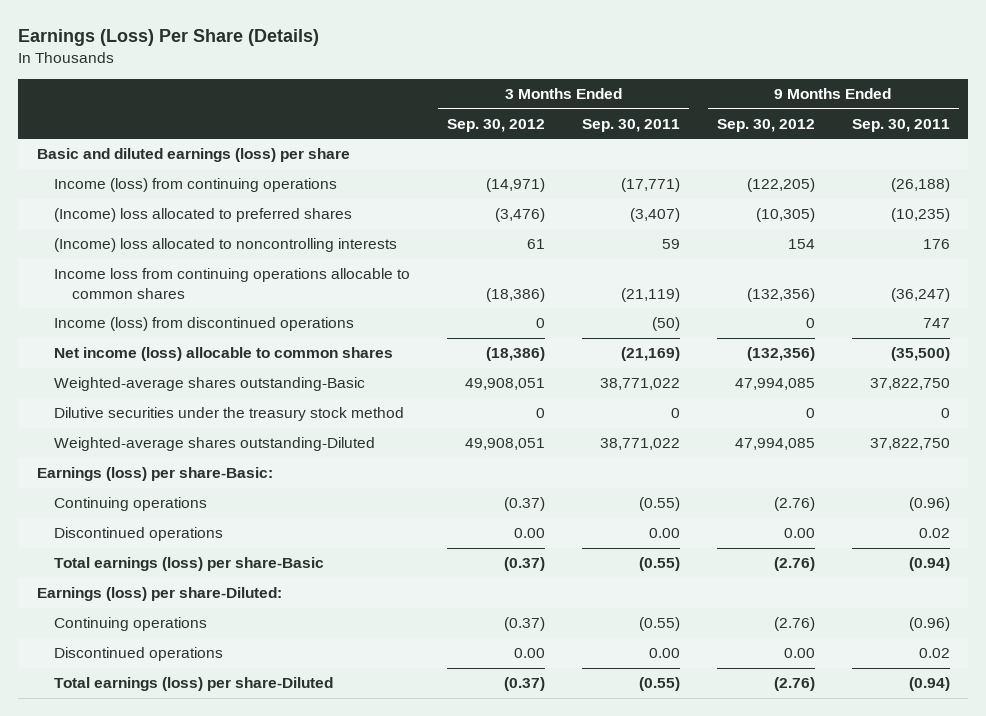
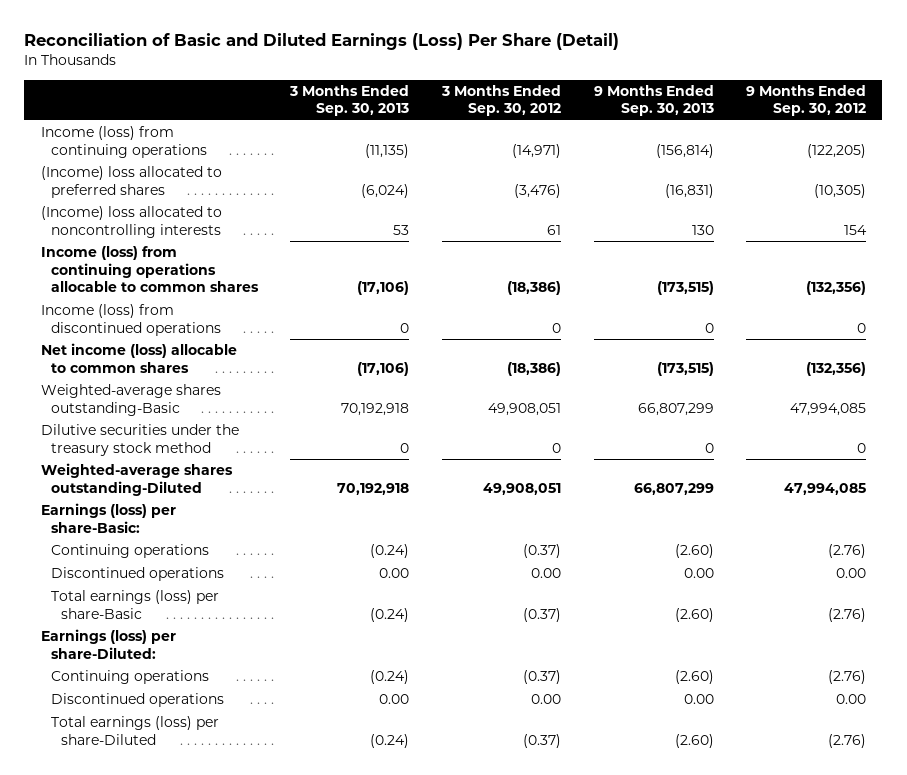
- Earnings (Loss) Per Share (Details)
+ Reconciliation of Basic and Diluted Earnings (Loss) Per Share (Detail)
- | 3 Months Ended Sep. 30, 2012 | 3 Months Ended Sep. 30, 2011 | 9 Months Ended Sep. 30, 2012 | 9 Months Ended Sep. 30, 2011
+ | 3 Months Ended Sep. 30, 2013 | 3 Months Ended Sep. 30, 2012 | 9 Months Ended Sep. 30, 2013 | 9 Months Ended Sep. 30, 2012
- Basic and diluted earnings (loss) per share
- Income loss from continuing operations allocable to common shares | (18,386) | (21,119) | (132,356) | (36,247)
+ Income (loss) from continuing operations allocable to common shares | (17,106) | (18,386) | (173,515) | (132,356)

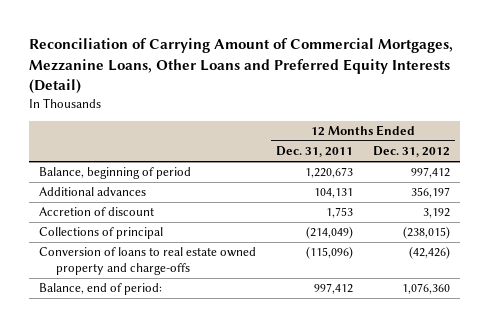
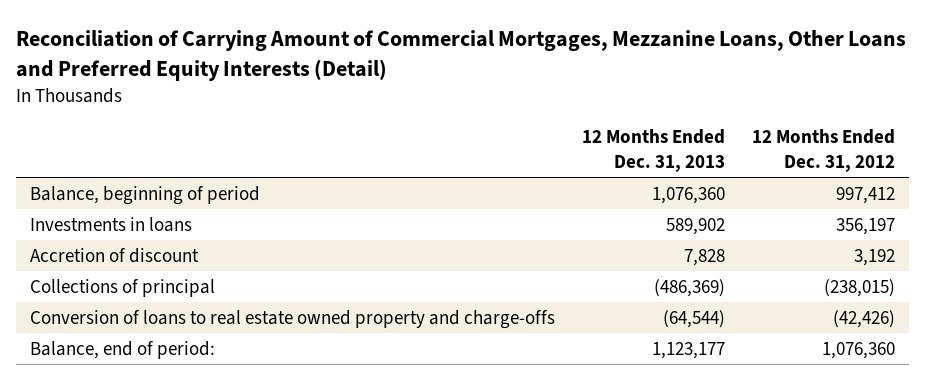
- | 12 Months Ended Dec. 31, 2011 | 12 Months Ended Dec. 31, 2012
+ | 12 Months Ended Dec. 31, 2013 | 12 Months Ended Dec. 31, 2012
- Additional advances | 104,131 | 356,197
+ Investments in loans | 589,902 | 356,197

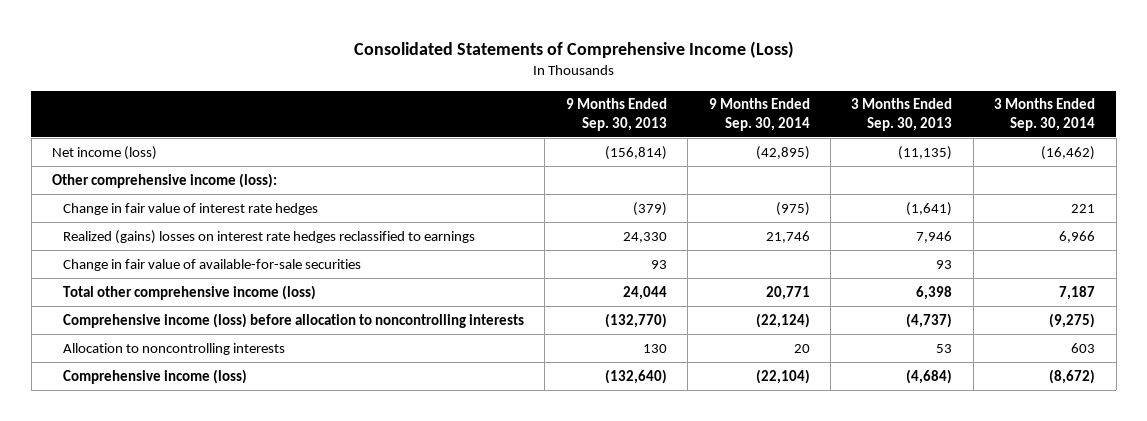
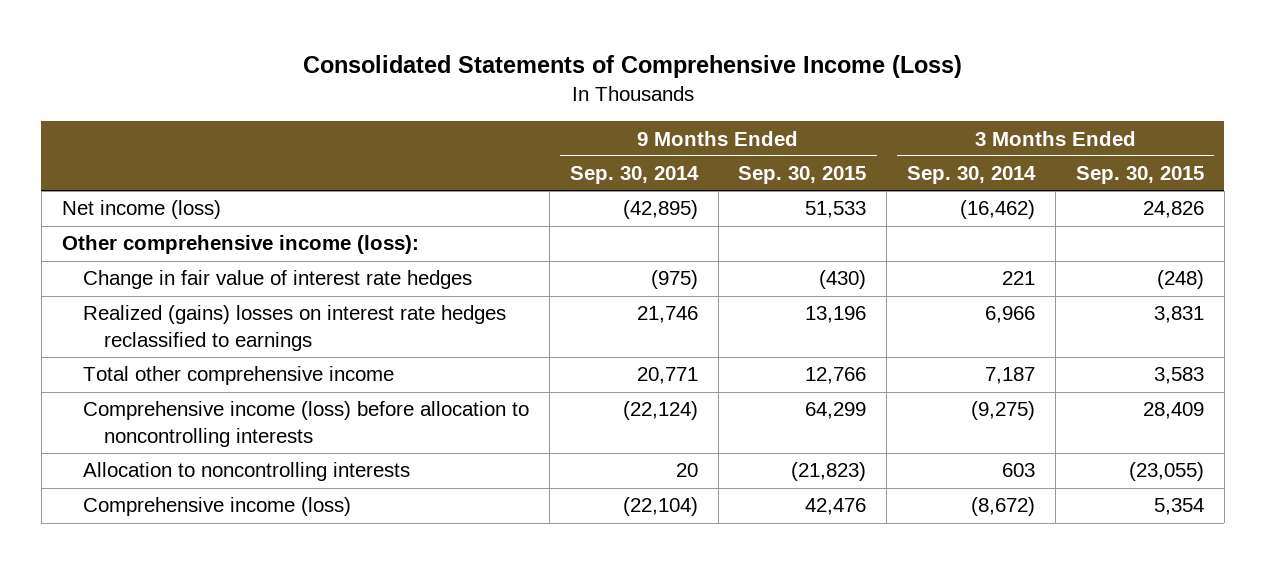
- | 9 Months Ended Sep. 30, 2013 | 9 Months Ended Sep. 30, 2014 | 3 Months Ended Sep. 30, 2013 | 3 Months Ended Sep. 30, 2014
+ | 9 Months Ended Sep. 30, 2014 | 9 Months Ended Sep. 30, 2015 | 3 Months Ended Sep. 30, 2014 | 3 Months Ended Sep. 30, 2015
- Change in fair value of available-for-sale securities | 93 | | 93 |
- Total other comprehensive income (loss) | 24,044 | 20,771 | 6,398 | 7,187
+ Total other comprehensive income | 20,771 | 12,766 | 7,187 | 3,583

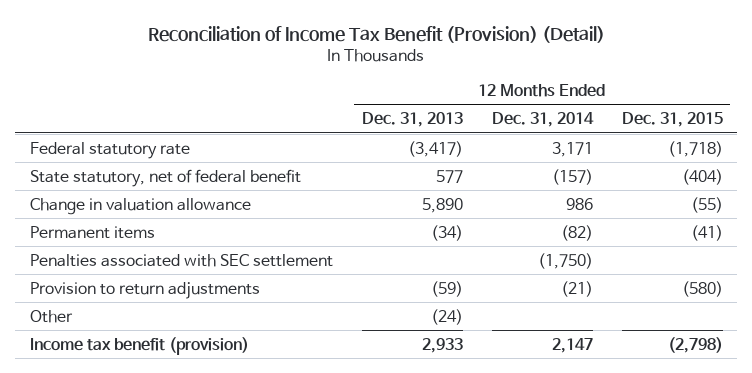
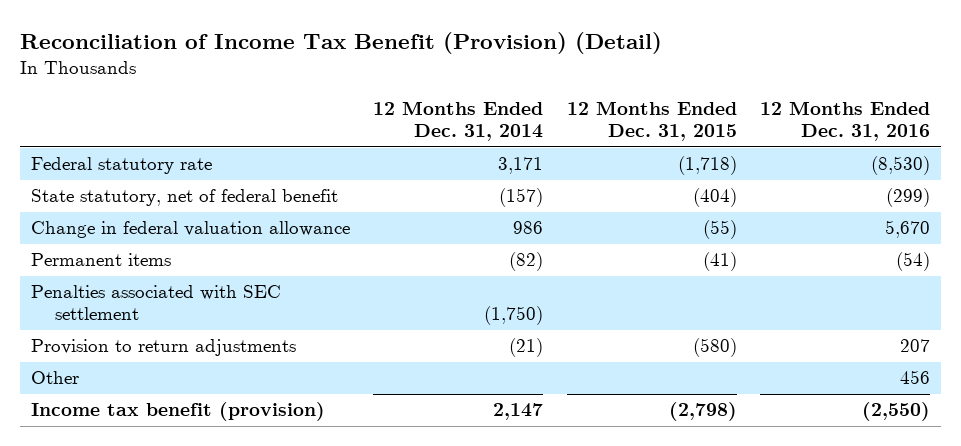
- | 12 Months Ended Dec. 31, 2013 | 12 Months Ended Dec. 31, 2014 | 12 Months Ended Dec. 31, 2015
+ | 12 Months Ended Dec. 31, 2014 | 12 Months Ended Dec. 31, 2015 | 12 Months Ended Dec. 31, 2016
- Change in valuation allowance | 5,890 | 986 | (55)
+ Change in federal valuation allowance | 986 | (55) | 5,670

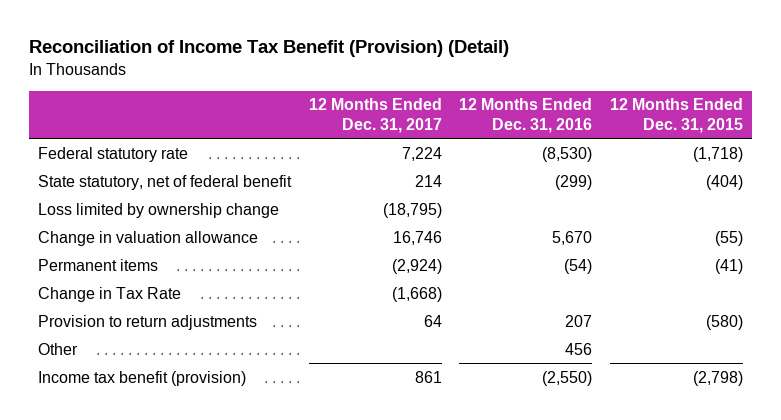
- | 12 Months Ended Dec. 31, 2014 | 12 Months Ended Dec. 31, 2015 | 12 Months Ended Dec. 31, 2016
+ | 12 Months Ended Dec. 31, 2017 | 12 Months Ended Dec. 31, 2016 | 12 Months Ended Dec. 31, 2015
- Change in federal valuation allowance | 986 | (55) | 5,670
+ Loss limited by ownership change | (18,795) | |
+ Change in valuation allowance | 16,746 | 5,670 | (55)
- Penalties associated with SEC settlement | (1,750) | |
+ Change in Tax Rate | (1,668) | |

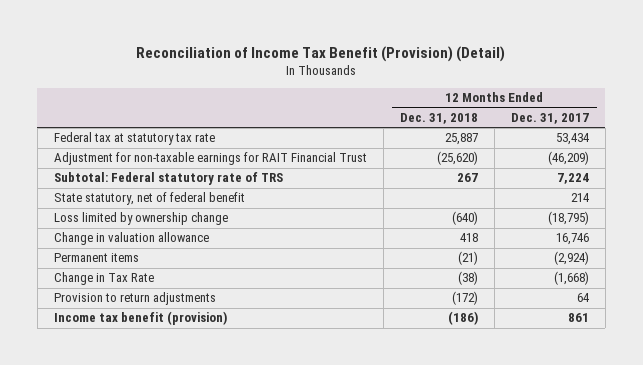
- | 12 Months Ended Dec. 31, 2017 | 12 Months Ended Dec. 31, 2016 | 12 Months Ended Dec. 31, 2015
+ | 12 Months Ended Dec. 31, 2018 | 12 Months Ended Dec. 31, 2017
- Federal statutory rate | 7,224 | (8,530) | (1,718)
+ Federal tax at statutory tax rate | 25,887 | 53,434
+ Adjustment for non-taxable earnings for RAIT Financial Trust | (25,620) | (46,209)
+ Subtotal: Federal statutory rate of TRS | 267 | 7,224
- Other | | 456 |

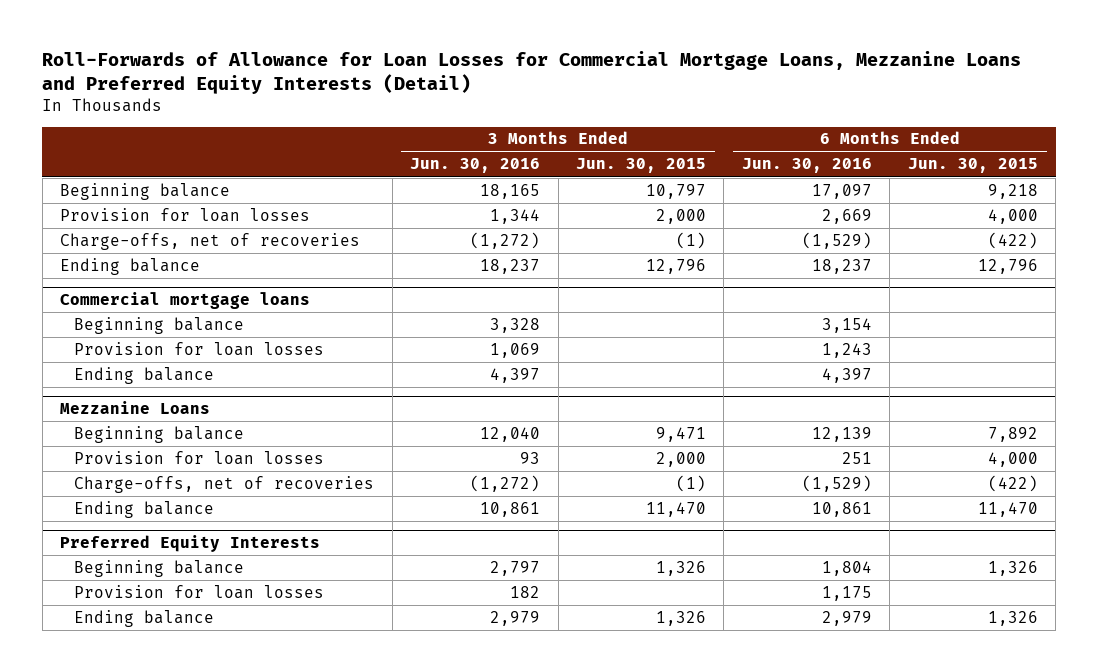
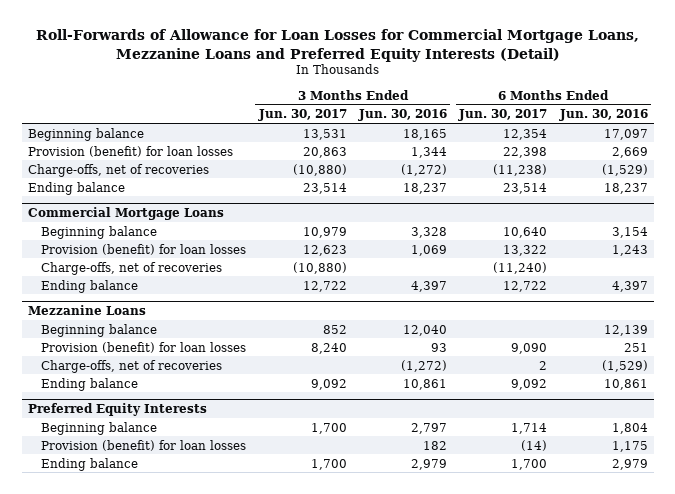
- | 3 Months Ended Jun. 30, 2016 | 3 Months Ended Jun. 30, 2015 | 6 Months Ended Jun. 30, 2016 | 6 Months Ended Jun. 30, 2015
+ | 3 Months Ended Jun. 30, 2017 | 3 Months Ended Jun. 30, 2016 | 6 Months Ended Jun. 30, 2017 | 6 Months Ended Jun. 30, 2016
- Provision for loan losses | 1,344 | 2,000 | 2,669 | 4,000
+ Provision (benefit) for loan losses | 20,863 | 1,344 | 22,398 | 2,669
- Commercial mortgage loans
+ Commercial Mortgage Loans
- Provision for loan losses | 1,069 | | 1,243 |
+ Provision (benefit) for loan losses | 12,623 | 1,069 | 13,322 | 1,243
+ Charge-offs, net of recoveries | (10,880) | | (11,240) |
@ Mezzanine Loans
- Provision for loan losses | 93 | 2,000 | 251 | 4,000
+ Provision (benefit) for loan losses | 8,240 | 93 | 9,090 | 251
@ Preferred Equity Interests
- Provision for loan losses | 182 | | 1,175 |
+ Provision (benefit) for loan losses | | 182 | (14) | 1,175

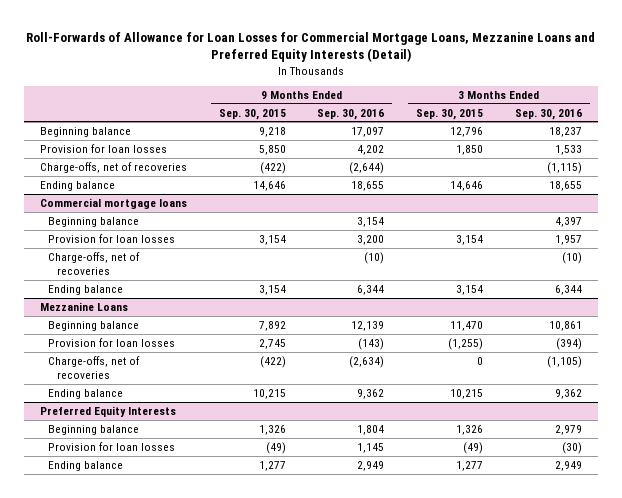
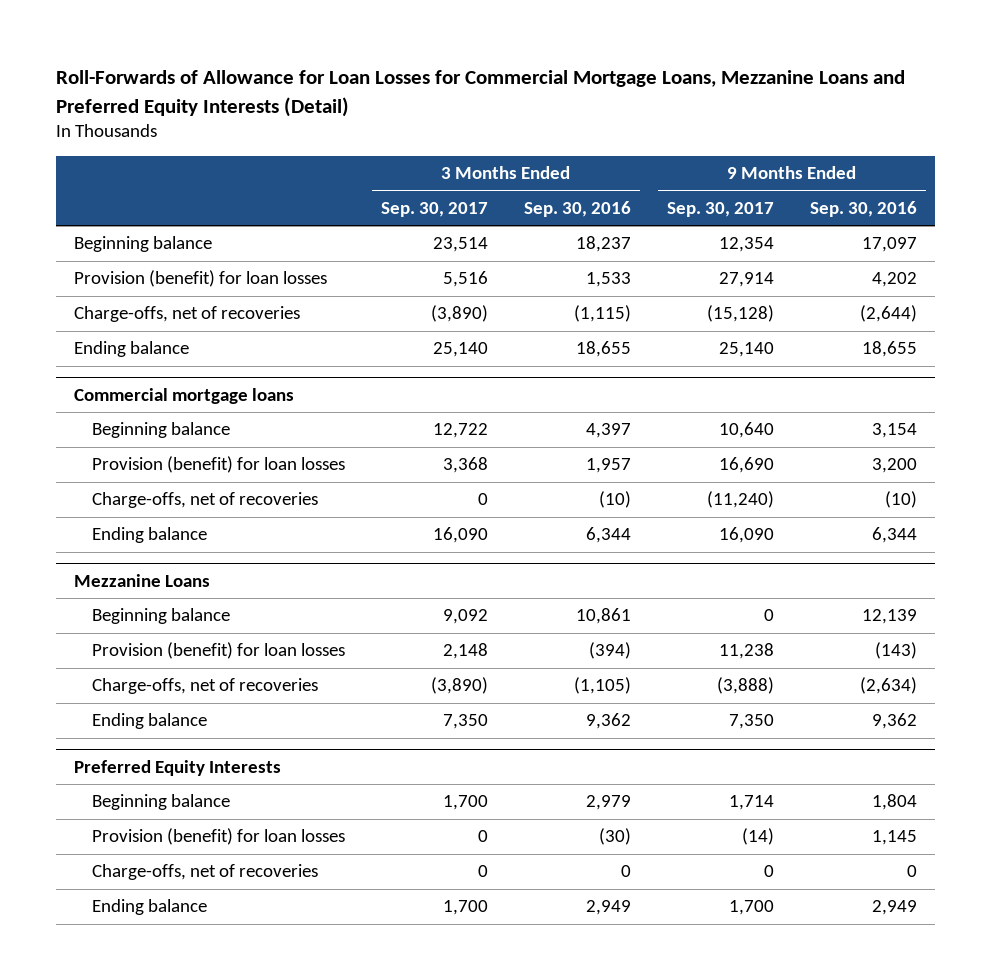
- | 9 Months Ended Sep. 30, 2015 | 9 Months Ended Sep. 30, 2016 | 3 Months Ended Sep. 30, 2015 | 3 Months Ended Sep. 30, 2016
+ | 3 Months Ended Sep. 30, 2017 | 3 Months Ended Sep. 30, 2016 | 9 Months Ended Sep. 30, 2017 | 9 Months Ended Sep. 30, 2016
- Provision for loan losses | 5,850 | 4,202 | 1,850 | 1,533
+ Provision (benefit) for loan losses | 5,516 | 1,533 | 27,914 | 4,202
@ Commercial mortgage loans
- Provision for loan losses | 3,154 | 3,200 | 3,154 | 1,957
+ Provision (benefit) for loan losses | 3,368 | 1,957 | 16,690 | 3,200
@ Mezzanine Loans
- Provision for loan losses | 2,745 | (143) | (1,255) | (394)
+ Provision (benefit) for loan losses | 2,148 | (394) | 11,238 | (143)
@ Preferred Equity Interests
- Provision for loan losses | (49) | 1,145 | (49) | (30)
+ Provision (benefit) for loan losses | 0 | (30) | (14) | 1,145
+ Charge-offs, net of recoveries | 0 | 0 | 0 | 0

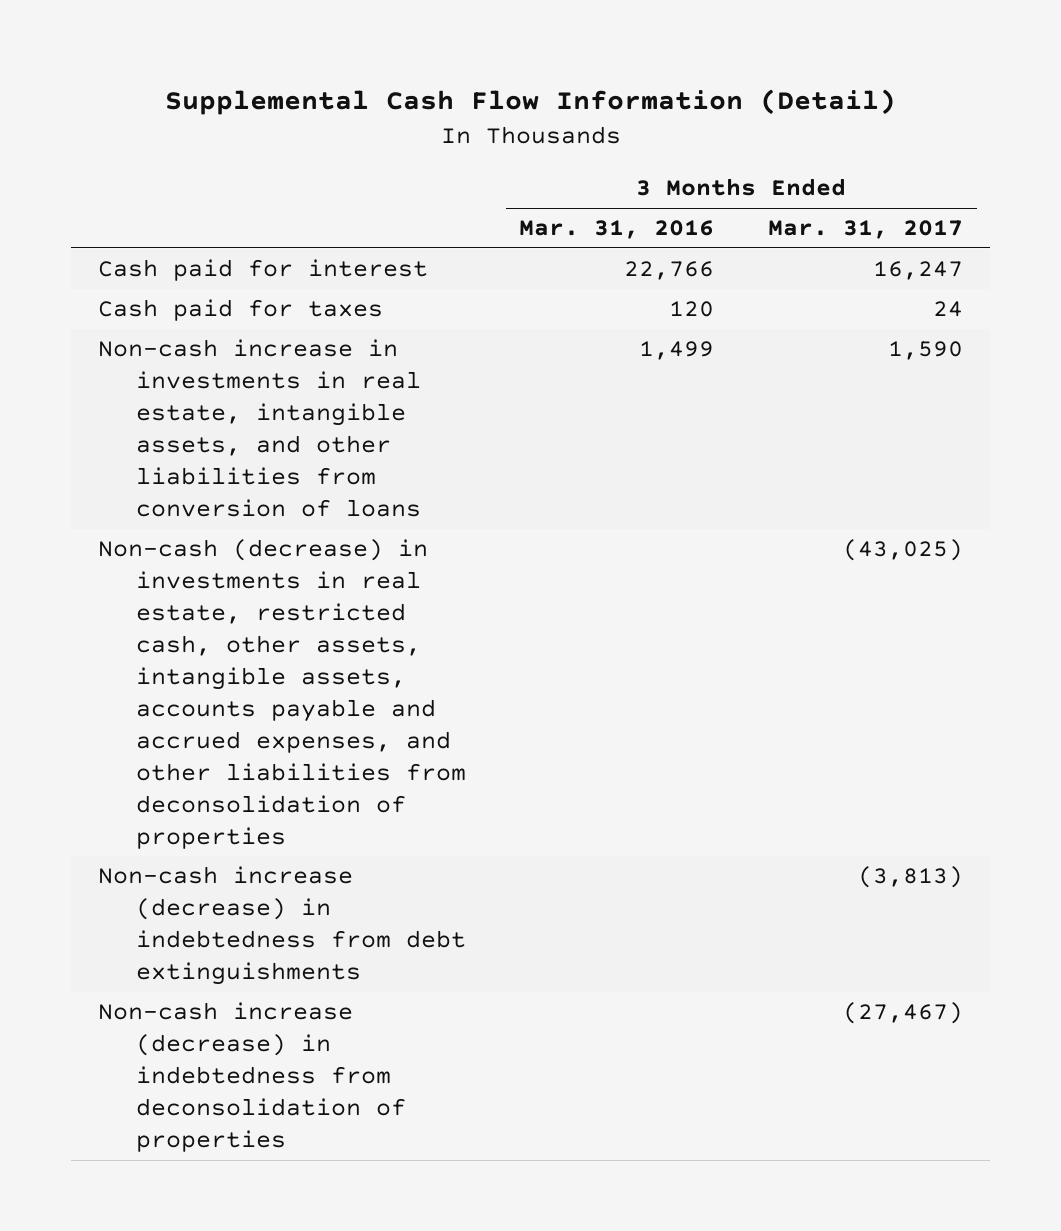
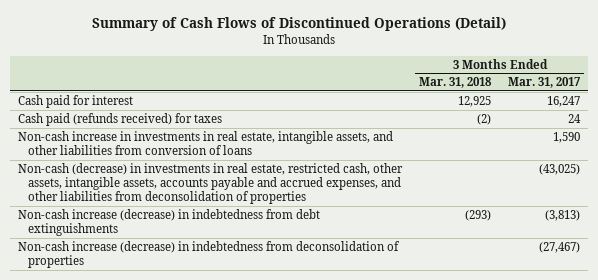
- Supplemental Cash Flow Information (Detail)
+ Summary of Cash Flows of Discontinued Operations (Detail)
- | 3 Months Ended Mar. 31, 2016 | 3 Months Ended Mar. 31, 2017
+ | 3 Months Ended Mar. 31, 2018 | 3 Months Ended Mar. 31, 2017
- Cash paid for taxes | 120 | 24
+ Cash paid (refunds received) for taxes | (2) | 24

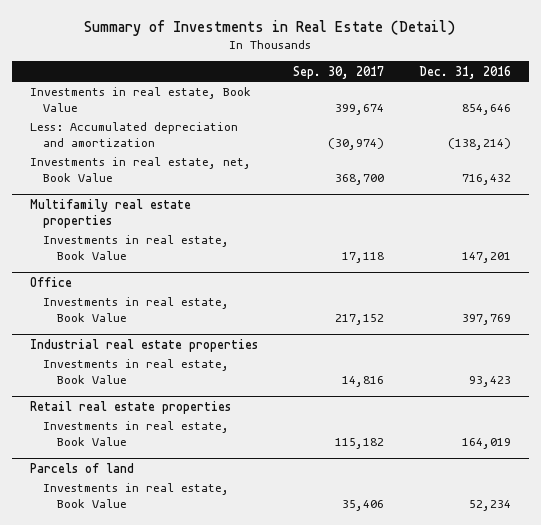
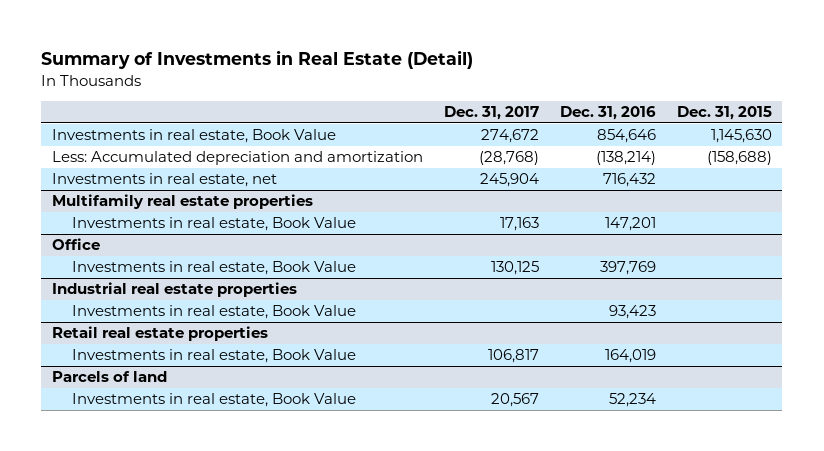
- | Sep. 30, 2017 | Dec. 31, 2016
+ | Dec. 31, 2017 | Dec. 31, 2016 | Dec. 31, 2015
- Investments in real estate, net, Book Value | 368,700 | 716,432
+ Investments in real estate, net | 245,904 | 716,432 |

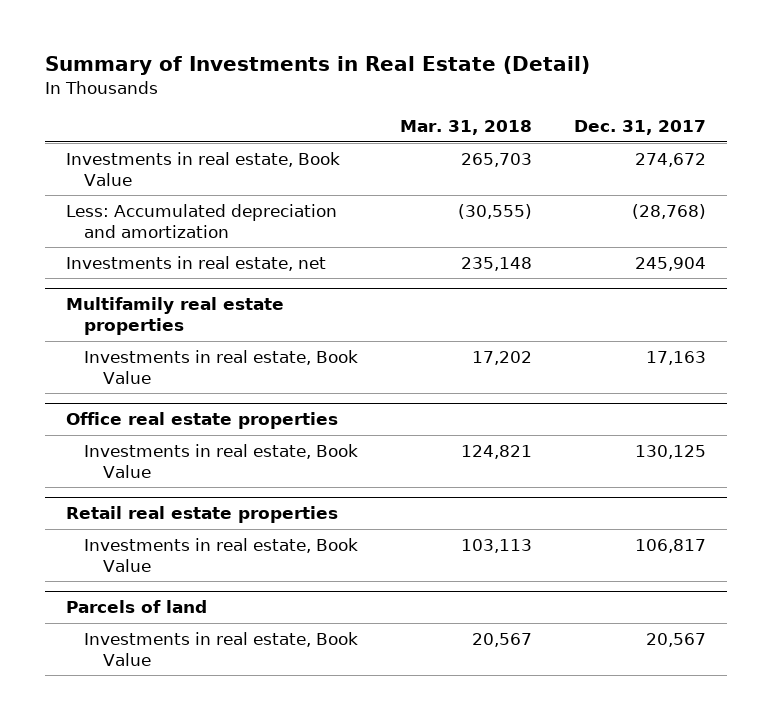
- | Dec. 31, 2017 | Dec. 31, 2016 | Dec. 31, 2015
+ | Mar. 31, 2018 | Dec. 31, 2017
- Office
+ Office real estate properties
- Industrial real estate properties
- Investments in real estate, Book Value | | 93,423 |

